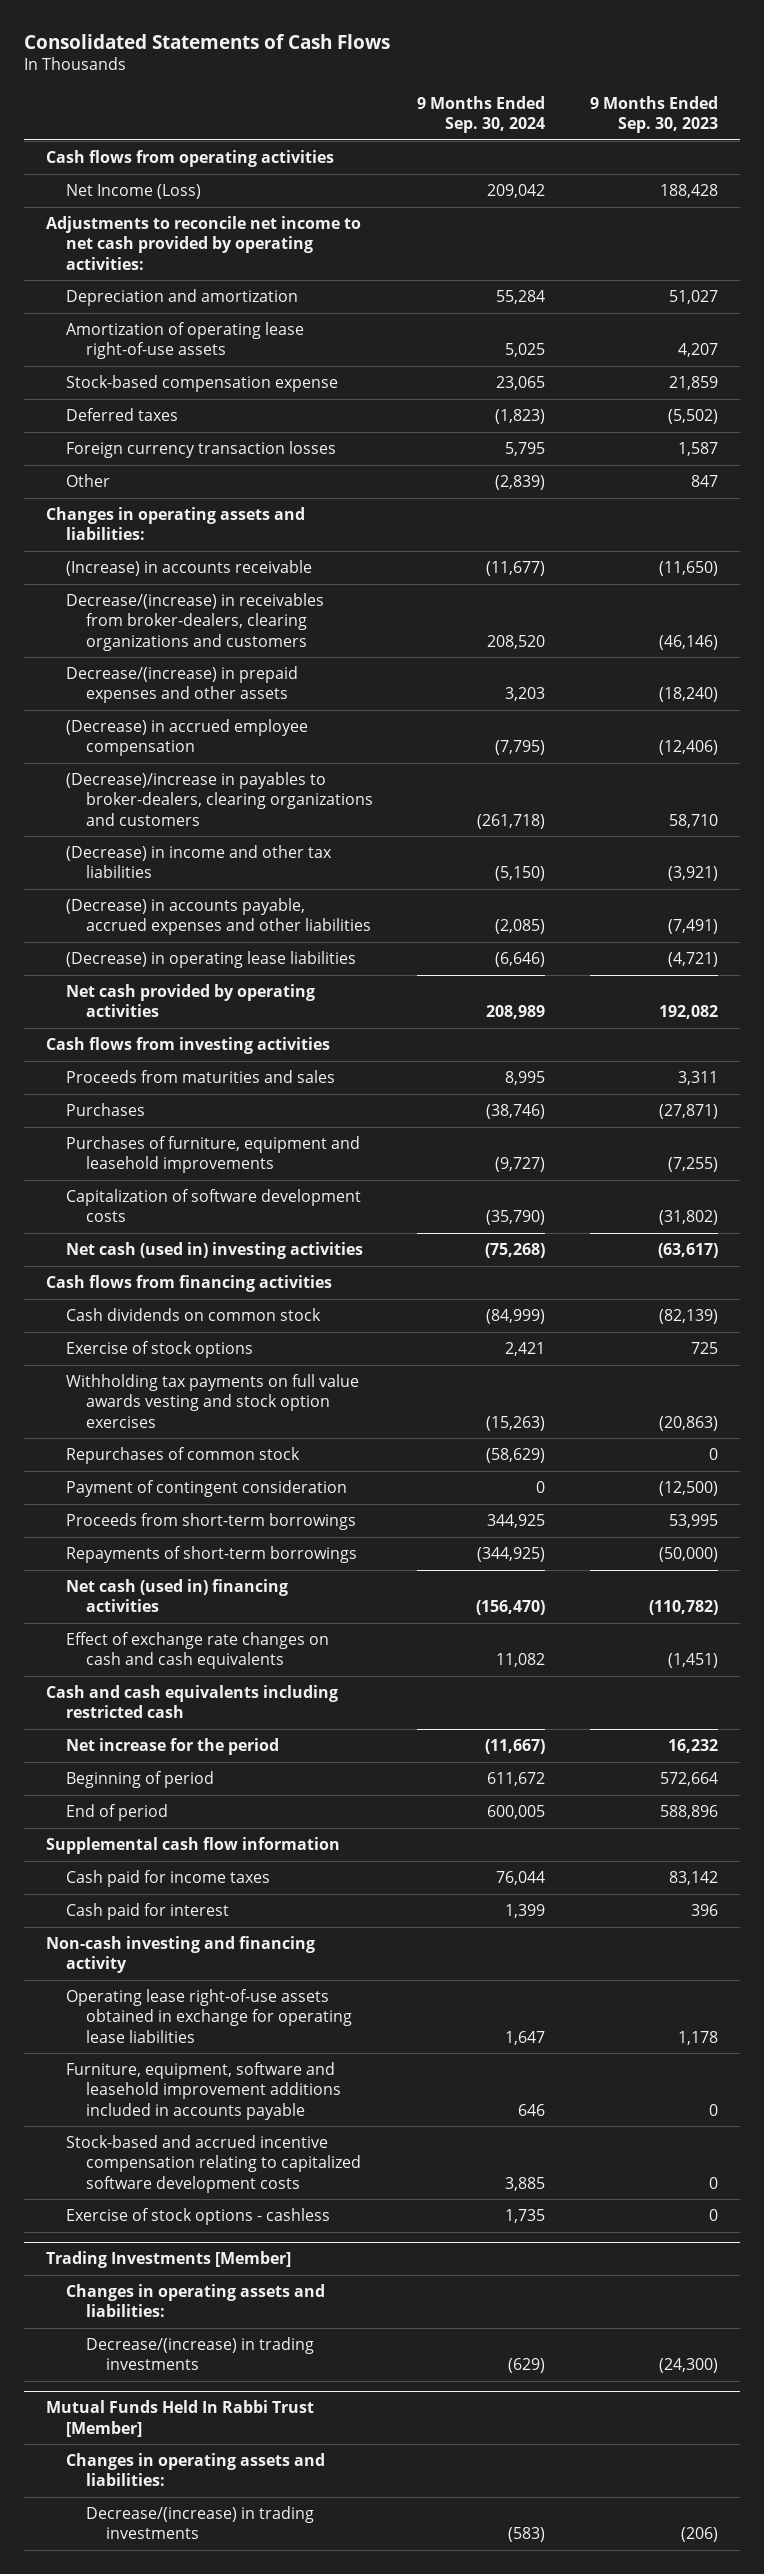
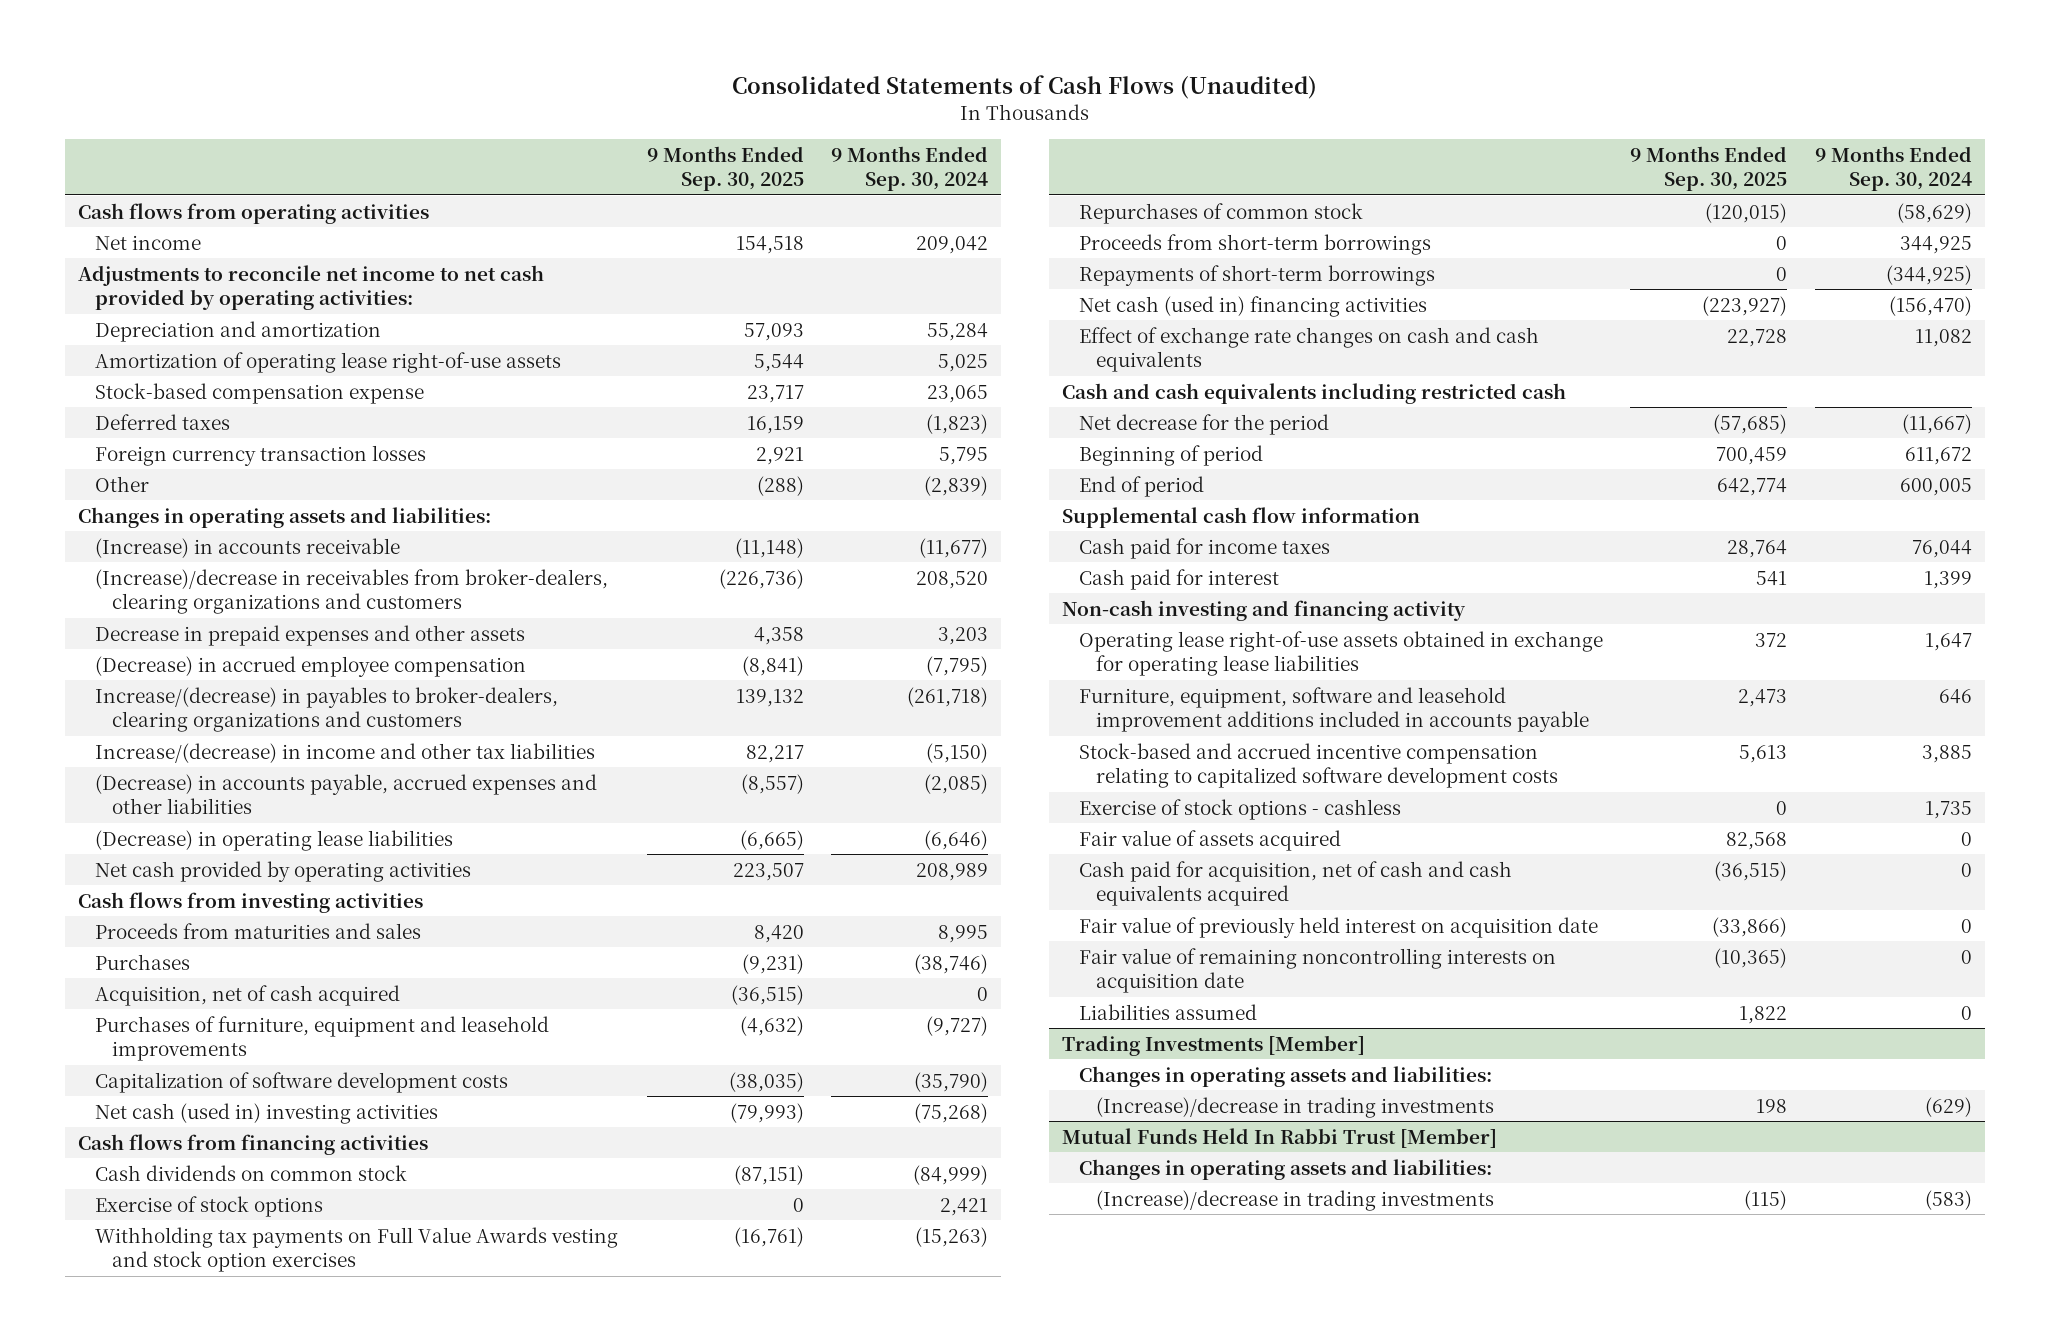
- Consolidated Statements of Cash Flows
+ Consolidated Statements of Cash Flows (Unaudited)
- | 9 Months Ended Sep. 30, 2024 | 9 Months Ended Sep. 30, 2023
+ | 9 Months Ended Sep. 30, 2025 | 9 Months Ended Sep. 30, 2024
- Net Income (Loss) | 209,042 | 188,428
+ Net income | 154,518 | 209,042
- Decrease/(increase) in receivables from broker-dealers, clearing organizations and customers | 208,520 | (46,146)
- Decrease/(increase) in prepaid expenses and other assets | 3,203 | (18,240)
+ (Increase)/decrease in receivables from broker-dealers, clearing organizations and customers | (226,736) | 208,520
+ Decrease in prepaid expenses and other assets | 4,358 | 3,203
- (Decrease)/increase in payables to broker-dealers, clearing organizations and customers | (261,718) | 58,710
- (Decrease) in income and other tax liabilities | (5,150) | (3,921)
+ Increase/(decrease) in payables to broker-dealers, clearing organizations and customers | 139,132 | (261,718)
+ Increase/(decrease) in income and other tax liabilities | 82,217 | (5,150)
+ Acquisition, net of cash acquired | (36,515) | 0
- Withholding tax payments on full value awards vesting and stock option exercises | (15,263) | (20,863)
+ Withholding tax payments on Full Value Awards vesting and stock option exercises | (16,761) | (15,263)
- Payment of contingent consideration | 0 | (12,500)
- Net increase for the period | (11,667) | 16,232
+ Net decrease for the period | (57,685) | (11,667)
+ Fair value of assets acquired | 82,568 | 0
+ Cash paid for acquisition, net of cash and cash equivalents acquired | (36,515) | 0
+ Fair value of previously held interest on acquisition date | (33,866) | 0
+ Fair value of remaining noncontrolling interests on acquisition date | (10,365) | 0
+ Liabilities assumed | 1,822 | 0
@ Trading Investments [Member]
- Decrease/(increase) in trading investments | (629) | (24,300)
+ (Increase)/decrease in trading investments | 198 | (629)
@ Mutual Funds Held In Rabbi Trust [Member]
- Decrease/(increase) in trading investments | (583) | (206)
+ (Increase)/decrease in trading investments | (115) | (583)

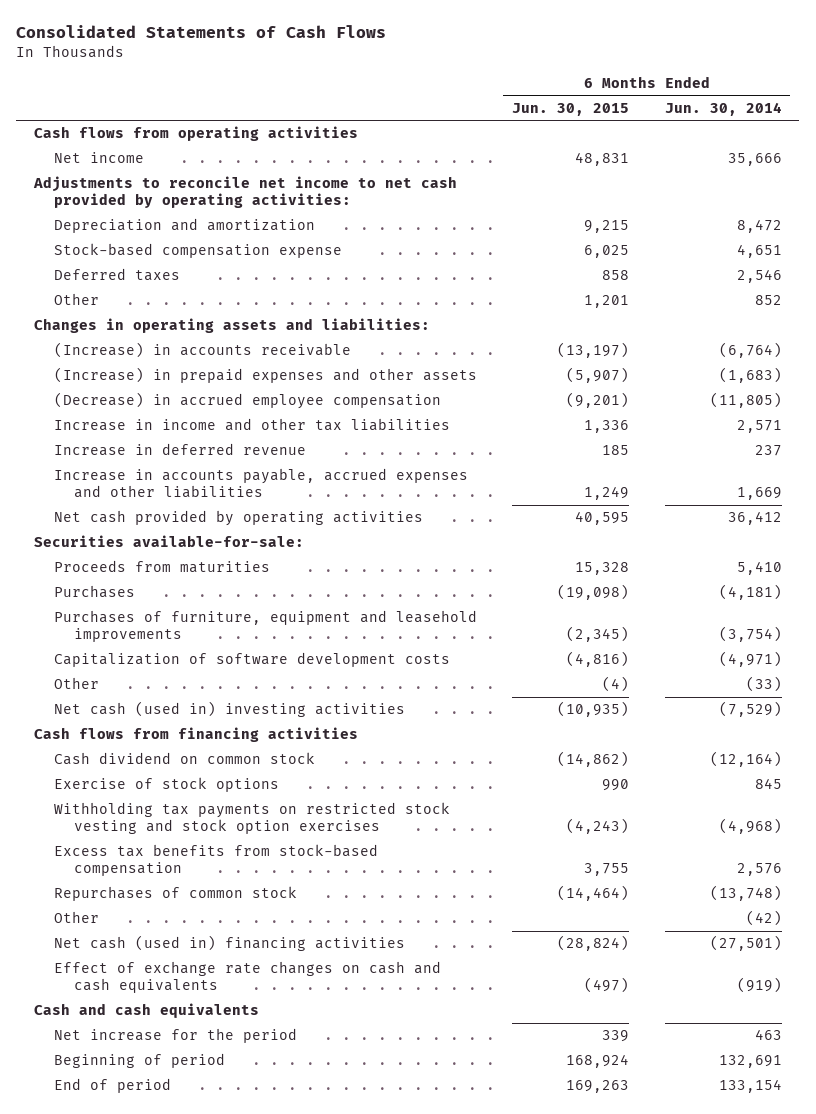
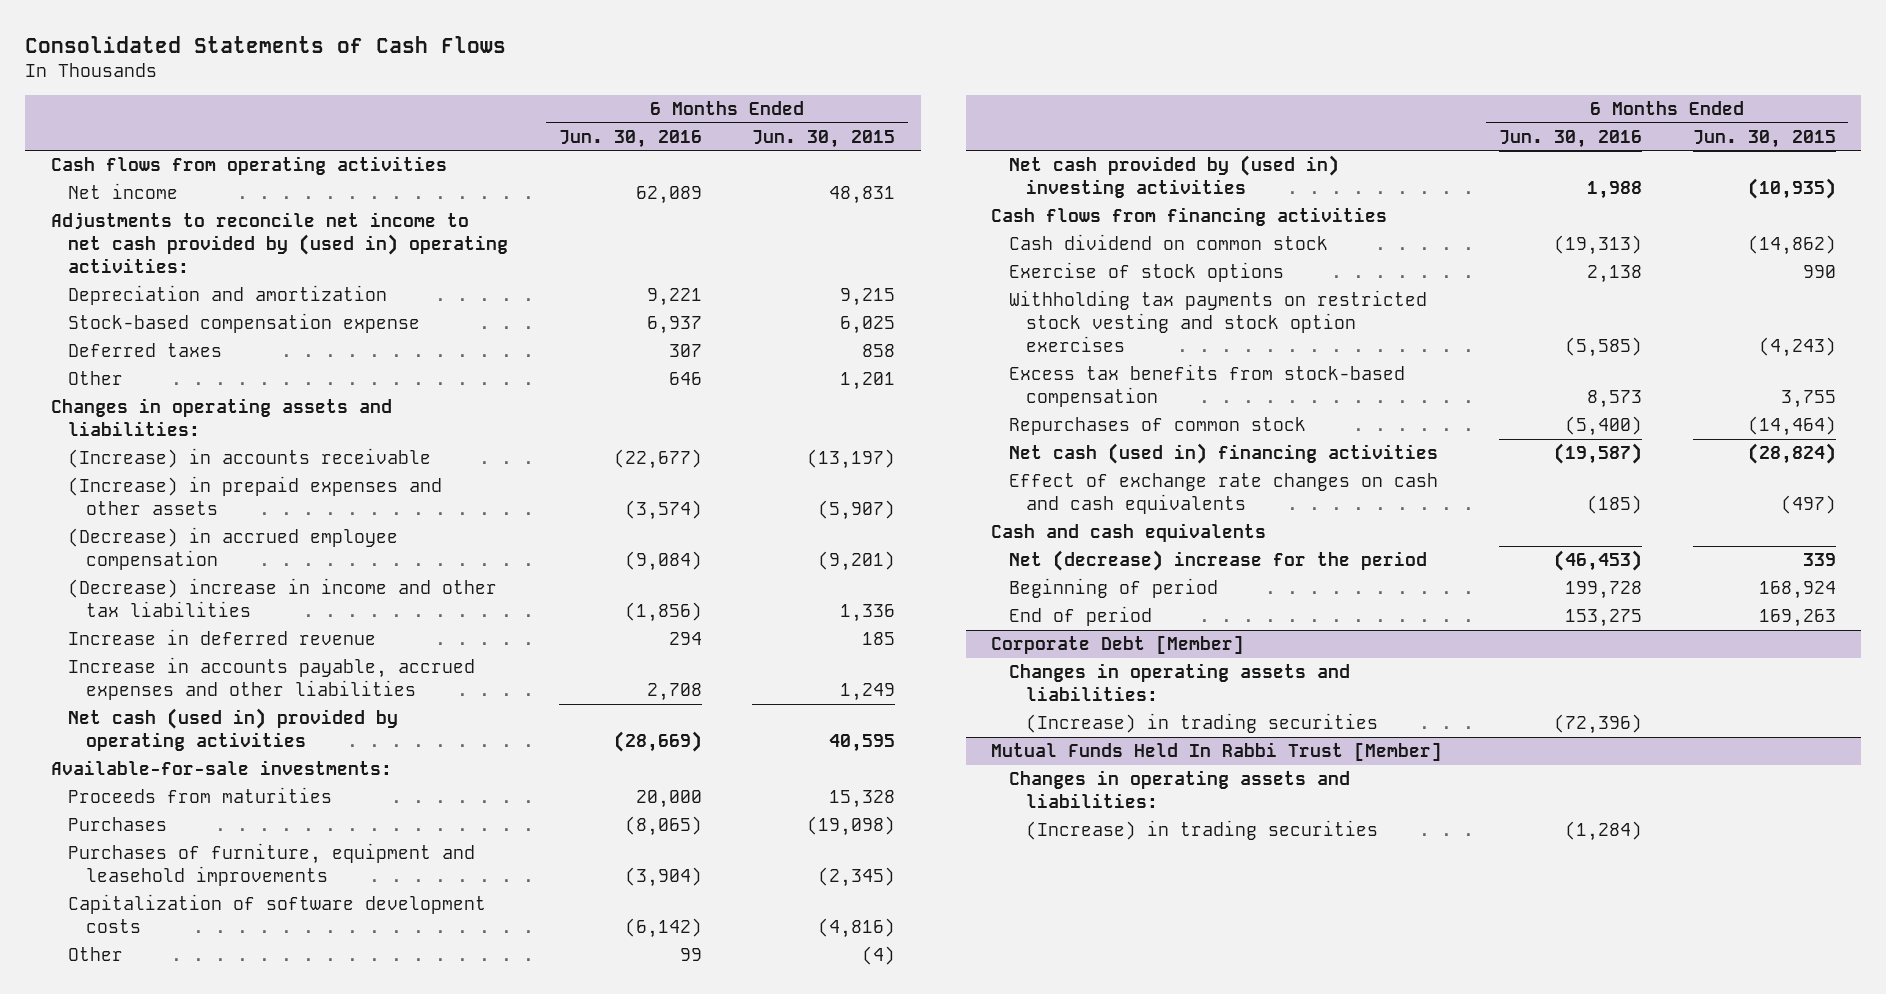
- | 6 Months Ended Jun. 30, 2015 | 6 Months Ended Jun. 30, 2014
+ | 6 Months Ended Jun. 30, 2016 | 6 Months Ended Jun. 30, 2015
- Adjustments to reconcile net income to net cash provided by operating activities:
+ Adjustments to reconcile net income to net cash provided by (used in) operating activities:
- Increase in income and other tax liabilities | 1,336 | 2,571
+ (Decrease) increase in income and other tax liabilities | (1,856) | 1,336
- Net cash provided by operating activities | 40,595 | 36,412
- Securities available-for-sale:
+ Net cash (used in) provided by operating activities | (28,669) | 40,595
+ Available-for-sale investments:
- Net cash (used in) investing activities | (10,935) | (7,529)
+ Net cash provided by (used in) investing activities | 1,988 | (10,935)
- Other | | (42)
- Net increase for the period | 339 | 463
+ Net (decrease) increase for the period | (46,453) | 339
+ Corporate Debt [Member]
+ Changes in operating assets and liabilities:
+ (Increase) in trading securities | (72,396) |
+ Mutual Funds Held In Rabbi Trust [Member]
+ Changes in operating assets and liabilities:
+ (Increase) in trading securities | (1,284) |

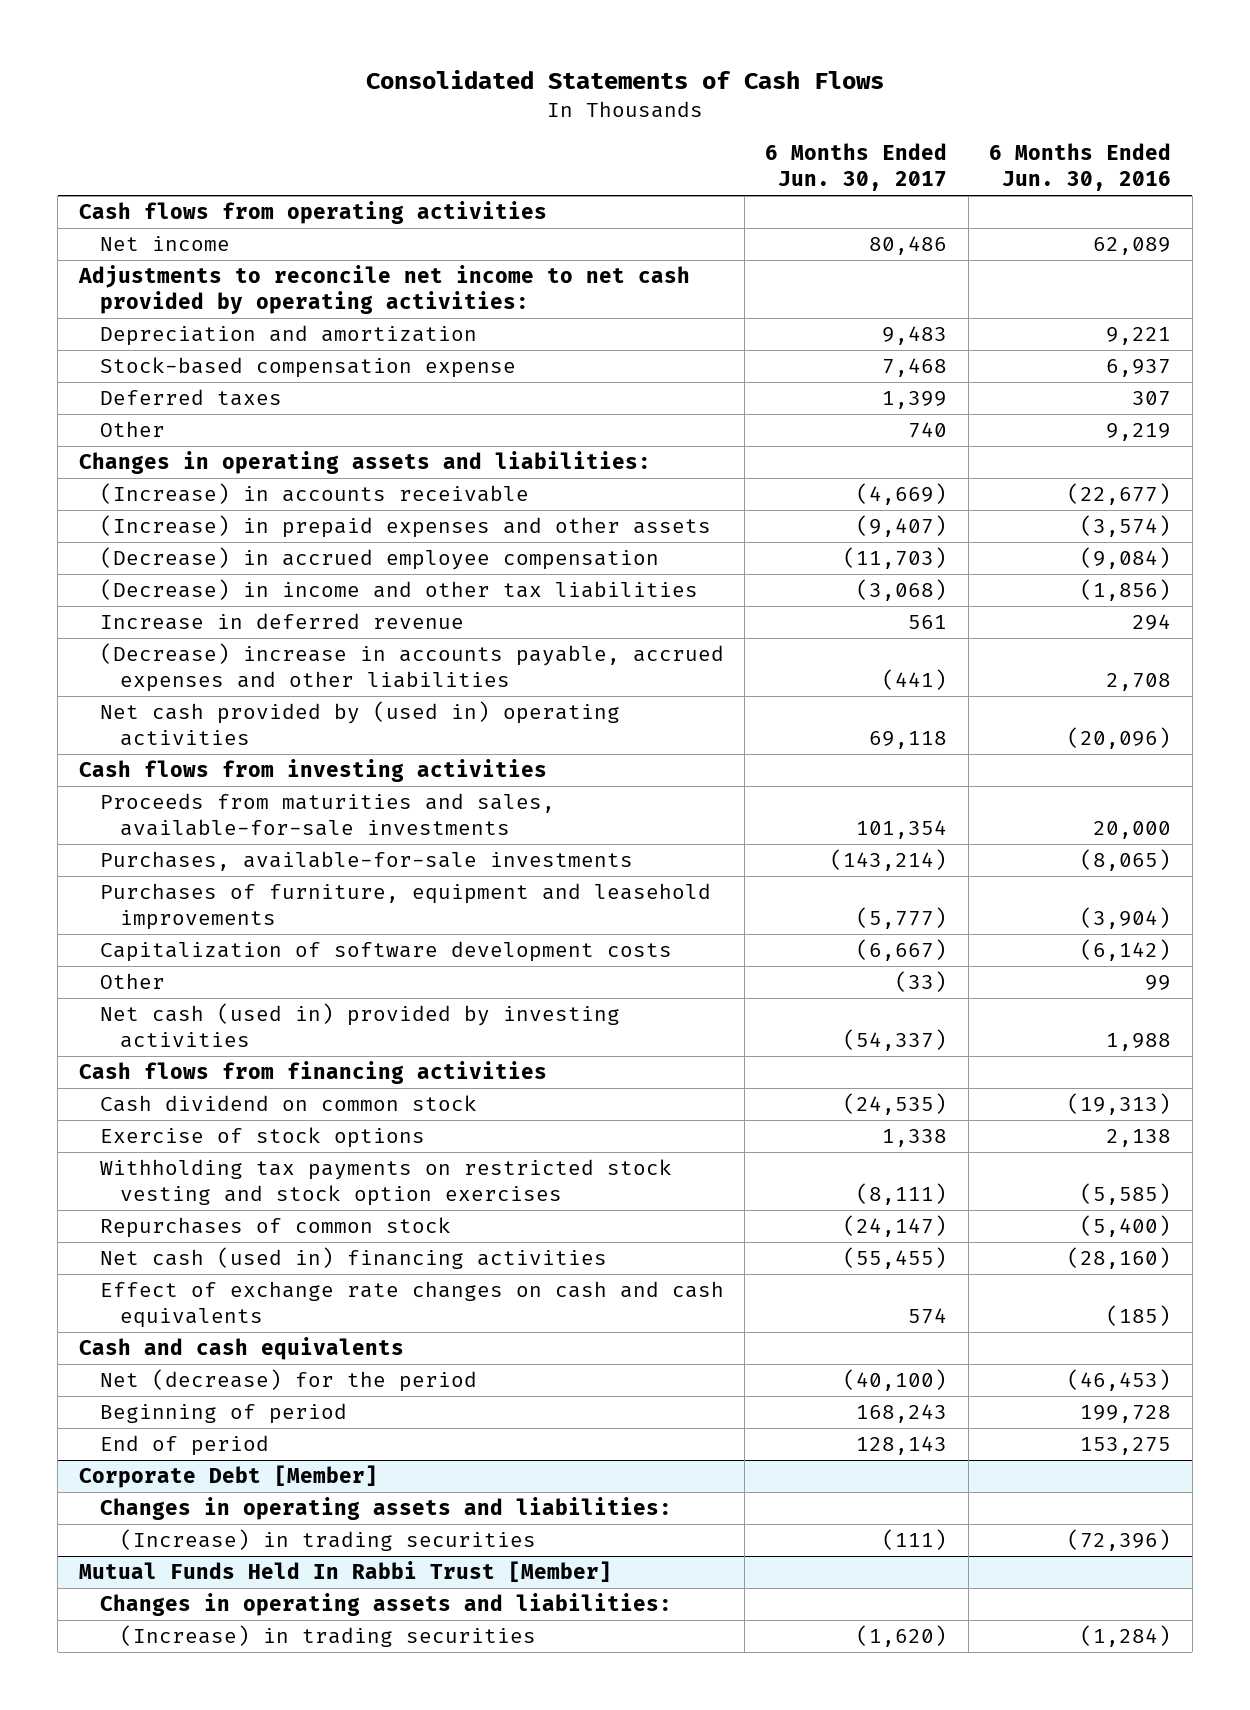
- | 6 Months Ended Jun. 30, 2016 | 6 Months Ended Jun. 30, 2015
+ | 6 Months Ended Jun. 30, 2017 | 6 Months Ended Jun. 30, 2016
- Adjustments to reconcile net income to net cash provided by (used in) operating activities:
+ Adjustments to reconcile net income to net cash provided by operating activities:
- Other | 646 | 1,201
+ Other | 740 | 9,219
- (Decrease) increase in income and other tax liabilities | (1,856) | 1,336
+ (Decrease) in income and other tax liabilities | (3,068) | (1,856)
- Increase in accounts payable, accrued expenses and other liabilities | 2,708 | 1,249
- Net cash (used in) provided by operating activities | (28,669) | 40,595
- Available-for-sale investments:
- Proceeds from maturities | 20,000 | 15,328
- Purchases | (8,065) | (19,098)
+ (Decrease) increase in accounts payable, accrued expenses and other liabilities | (441) | 2,708
+ Net cash provided by (used in) operating activities | 69,118 | (20,096)
+ Cash flows from investing activities
+ Proceeds from maturities and sales, available-for-sale investments | 101,354 | 20,000
+ Purchases, available-for-sale investments | (143,214) | (8,065)
- Net cash provided by (used in) investing activities | 1,988 | (10,935)
+ Net cash (used in) provided by investing activities | (54,337) | 1,988
- Excess tax benefits from stock-based compensation | 8,573 | 3,755
- Net cash (used in) financing activities | (19,587) | (28,824)
+ Net cash (used in) financing activities | (55,455) | (28,160)
- Net (decrease) increase for the period | (46,453) | 339
+ Net (decrease) for the period | (40,100) | (46,453)

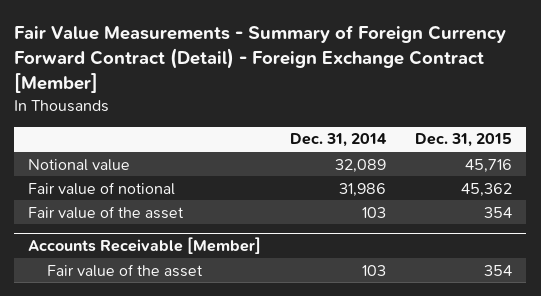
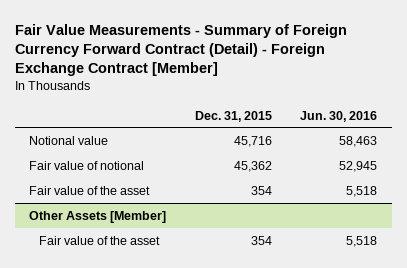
- | Dec. 31, 2014 | Dec. 31, 2015
+ | Dec. 31, 2015 | Jun. 30, 2016
- Accounts Receivable [Member]
+ Other Assets [Member]

